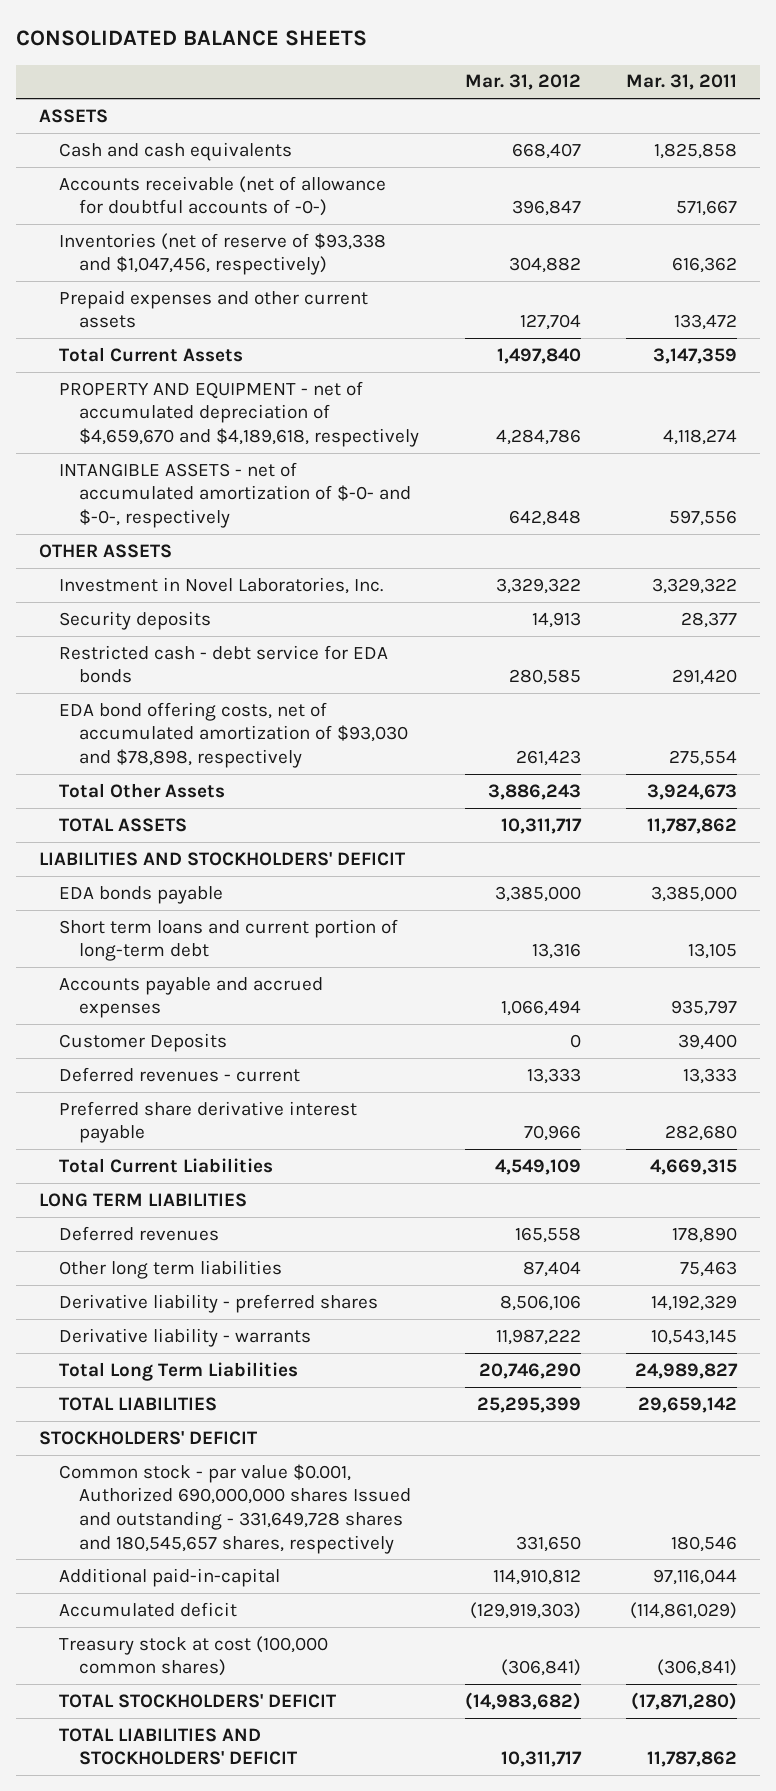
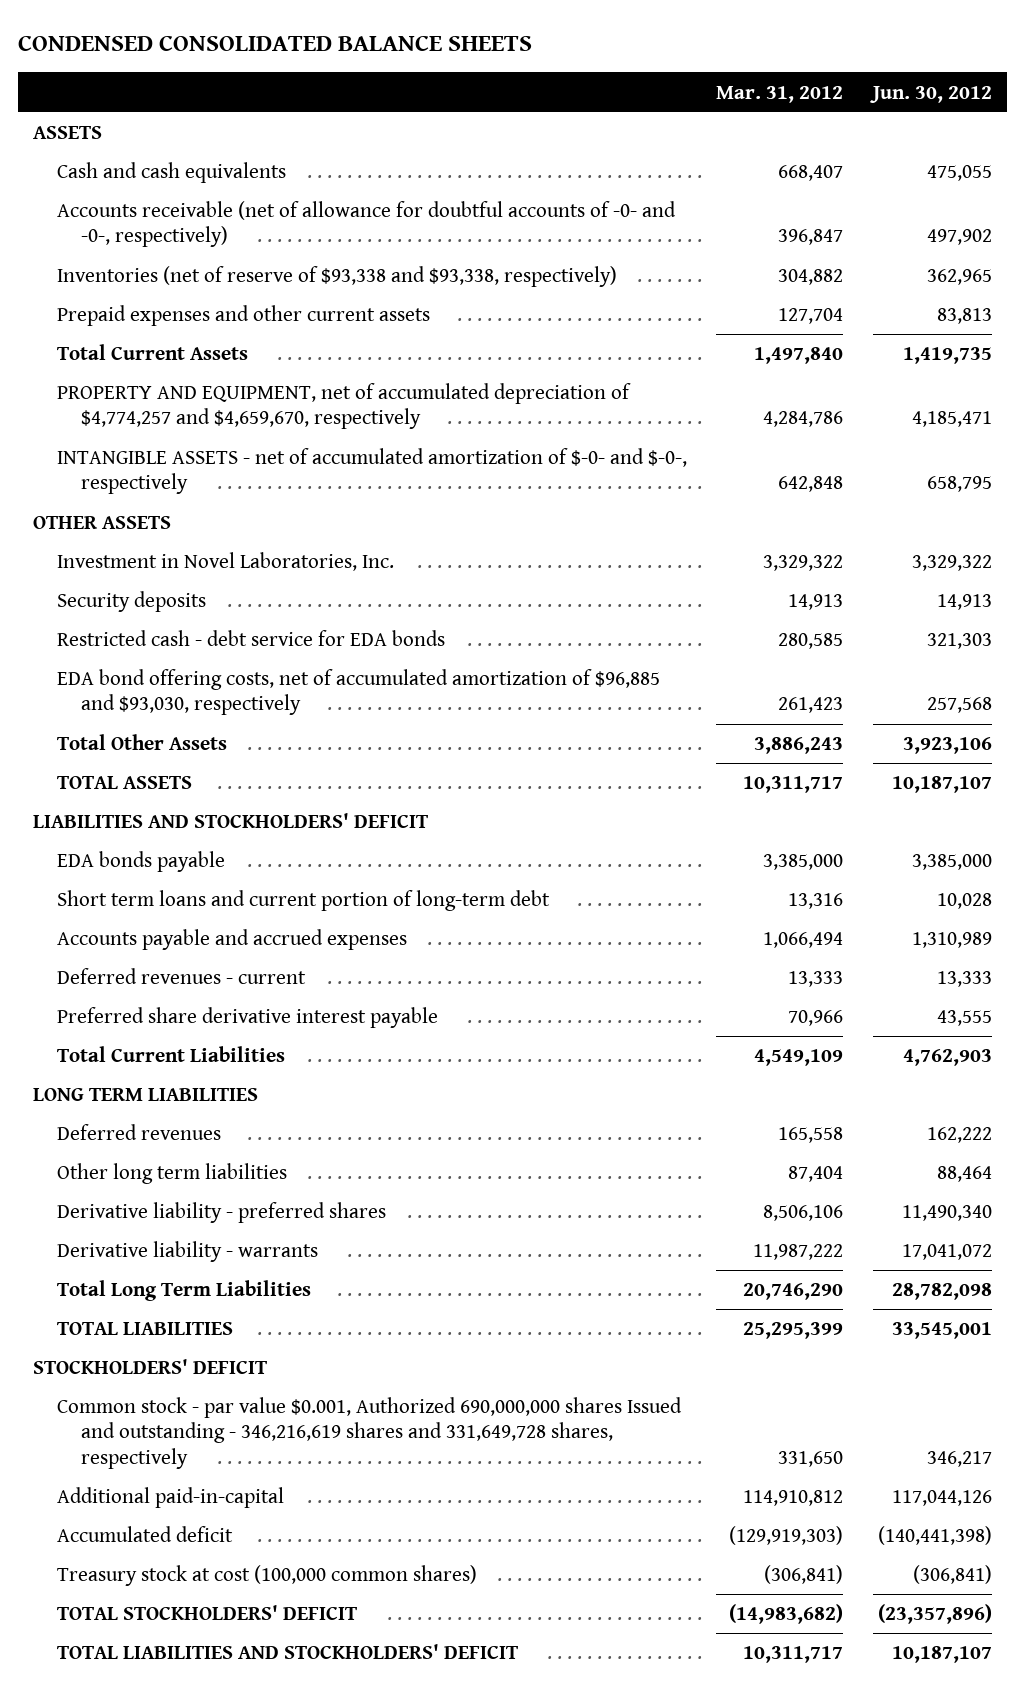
- CONSOLIDATED BALANCE SHEETS
+ CONDENSED CONSOLIDATED BALANCE SHEETS
- | Mar. 31, 2012 | Mar. 31, 2011
+ | Mar. 31, 2012 | Jun. 30, 2012
- Accounts receivable (net of allowance for doubtful accounts of -0-) | 396,847 | 571,667
- Inventories (net of reserve of $93,338 and $1,047,456, respectively) | 304,882 | 616,362
+ Accounts receivable (net of allowance for doubtful accounts of -0- and -0-, respectively) | 396,847 | 497,902
+ Inventories (net of reserve of $93,338 and $93,338, respectively) | 304,882 | 362,965
- PROPERTY AND EQUIPMENT - net of accumulated depreciation of $4,659,670 and $4,189,618, respectively | 4,284,786 | 4,118,274
+ PROPERTY AND EQUIPMENT, net of accumulated depreciation of $4,774,257 and $4,659,670, respectively | 4,284,786 | 4,185,471
- EDA bond offering costs, net of accumulated amortization of $93,030 and $78,898, respectively | 261,423 | 275,554
+ EDA bond offering costs, net of accumulated amortization of $96,885 and $93,030, respectively | 261,423 | 257,568
- Customer Deposits | 0 | 39,400
- Common stock - par value $0.001, Authorized 690,000,000 shares Issued and outstanding - 331,649,728 shares and 180,545,657 shares, respectively | 331,650 | 180,546
+ Common stock - par value $0.001, Authorized 690,000,000 shares Issued and outstanding - 346,216,619 shares and 331,649,728 shares, respectively | 331,650 | 346,217

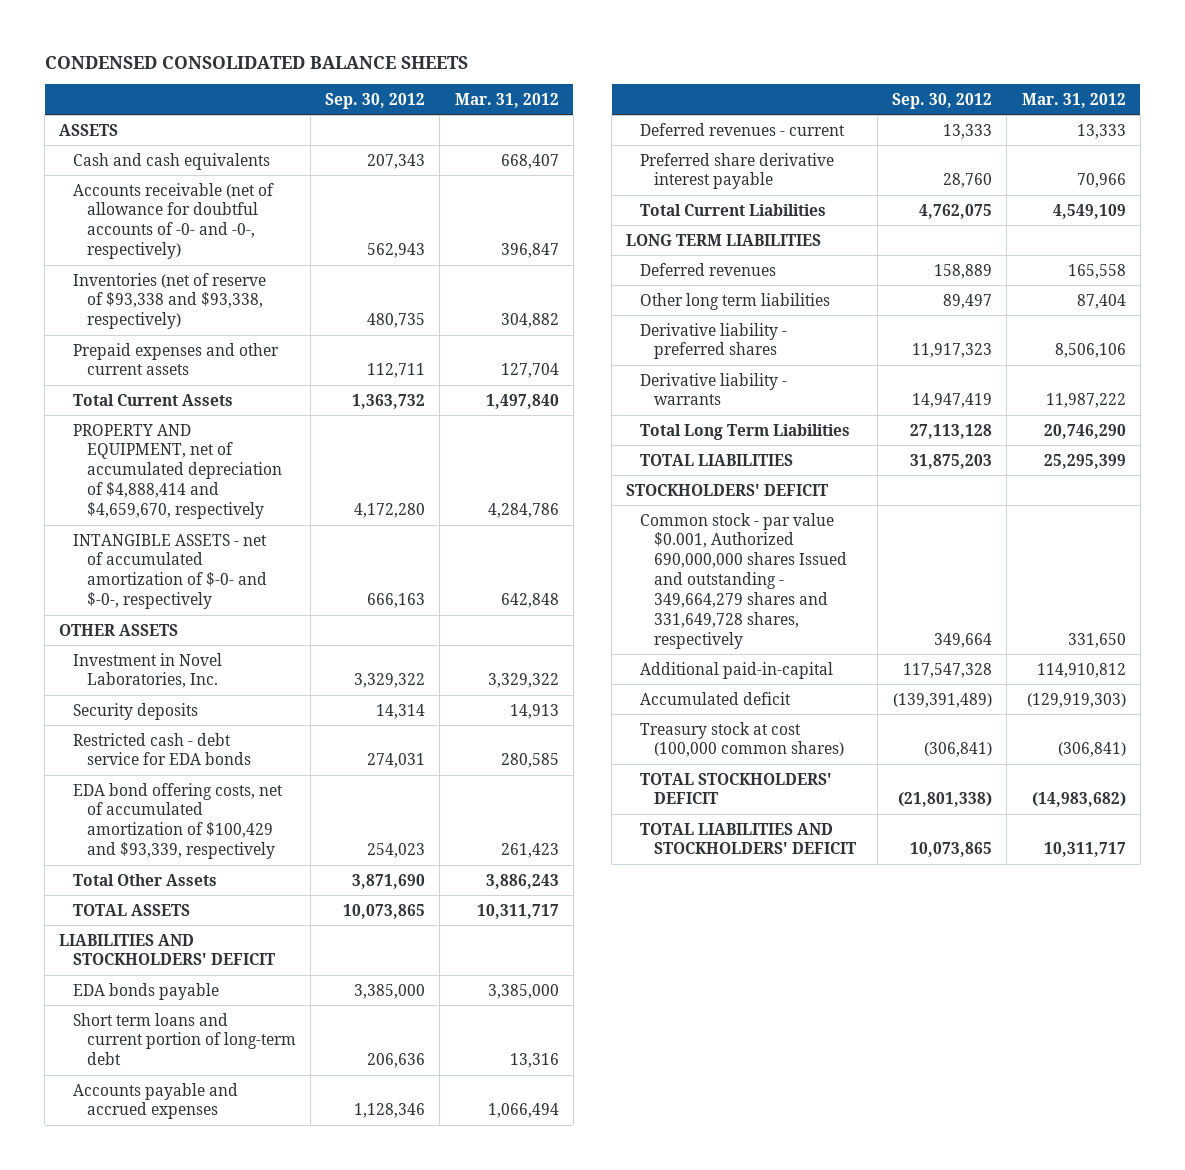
- | Mar. 31, 2012 | Jun. 30, 2012
+ | Sep. 30, 2012 | Mar. 31, 2012
- PROPERTY AND EQUIPMENT, net of accumulated depreciation of $4,774,257 and $4,659,670, respectively | 4,284,786 | 4,185,471
+ PROPERTY AND EQUIPMENT, net of accumulated depreciation of $4,888,414 and $4,659,670, respectively | 4,172,280 | 4,284,786
- EDA bond offering costs, net of accumulated amortization of $96,885 and $93,030, respectively | 261,423 | 257,568
+ EDA bond offering costs, net of accumulated amortization of $100,429 and $93,339, respectively | 254,023 | 261,423
- Common stock - par value $0.001, Authorized 690,000,000 shares Issued and outstanding - 346,216,619 shares and 331,649,728 shares, respectively | 331,650 | 346,217
+ Common stock - par value $0.001, Authorized 690,000,000 shares Issued and outstanding - 349,664,279 shares and 331,649,728 shares, respectively | 349,664 | 331,650

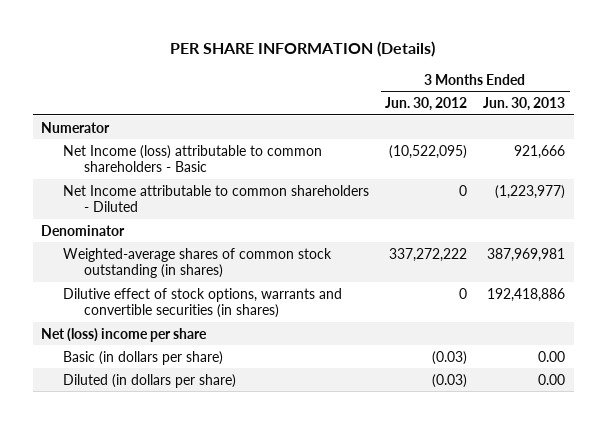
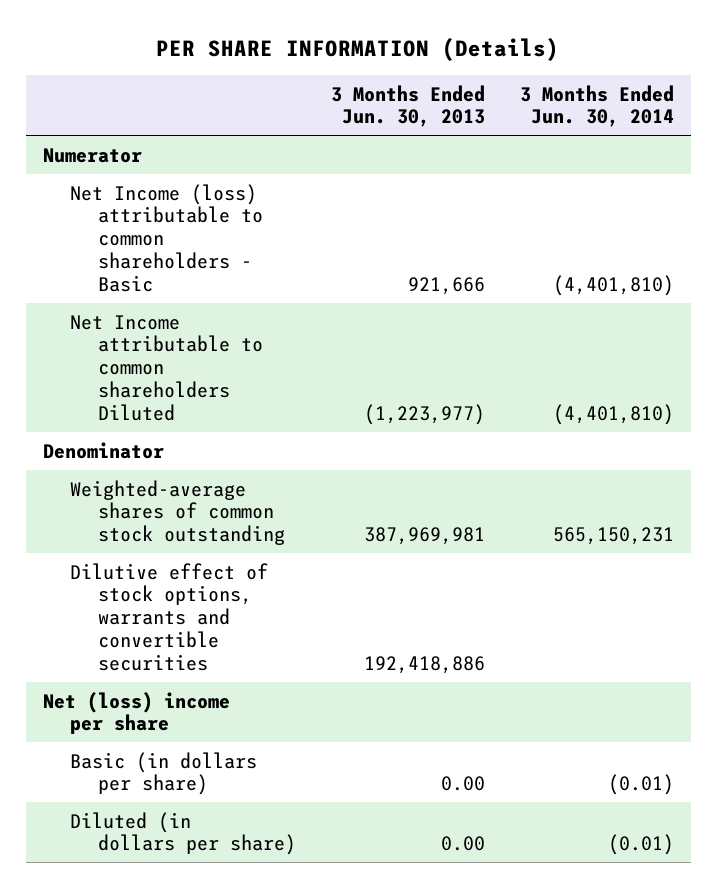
- | 3 Months Ended Jun. 30, 2012 | 3 Months Ended Jun. 30, 2013
+ | 3 Months Ended Jun. 30, 2013 | 3 Months Ended Jun. 30, 2014
- Net Income attributable to common shareholders - Diluted | 0 | (1,223,977)
+ Net Income attributable to common shareholders Diluted | (1,223,977) | (4,401,810)
- Weighted-average shares of common stock outstanding (in shares) | 337,272,222 | 387,969,981
- Dilutive effect of stock options, warrants and convertible securities (in shares) | 0 | 192,418,886
+ Weighted-average shares of common stock outstanding | 387,969,981 | 565,150,231
+ Dilutive effect of stock options, warrants and convertible securities | 192,418,886 |

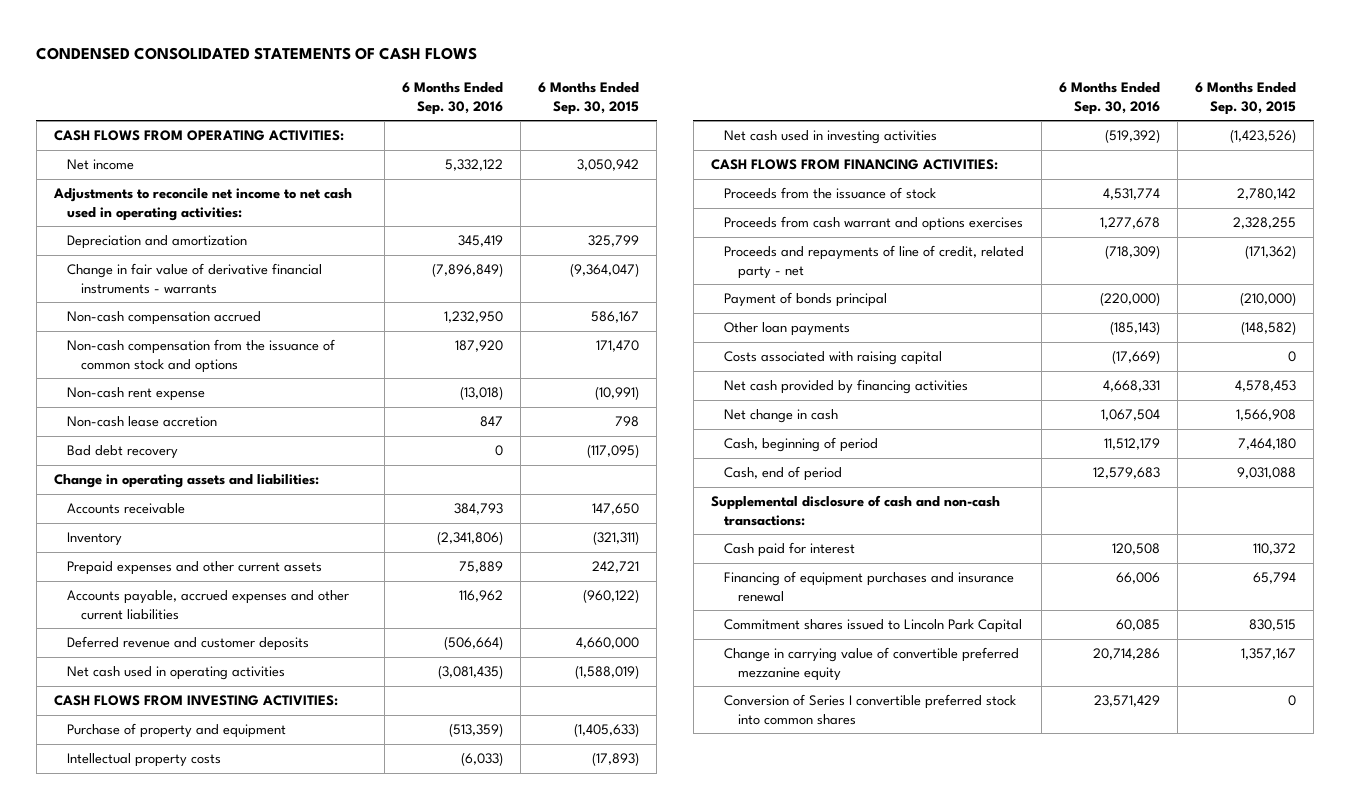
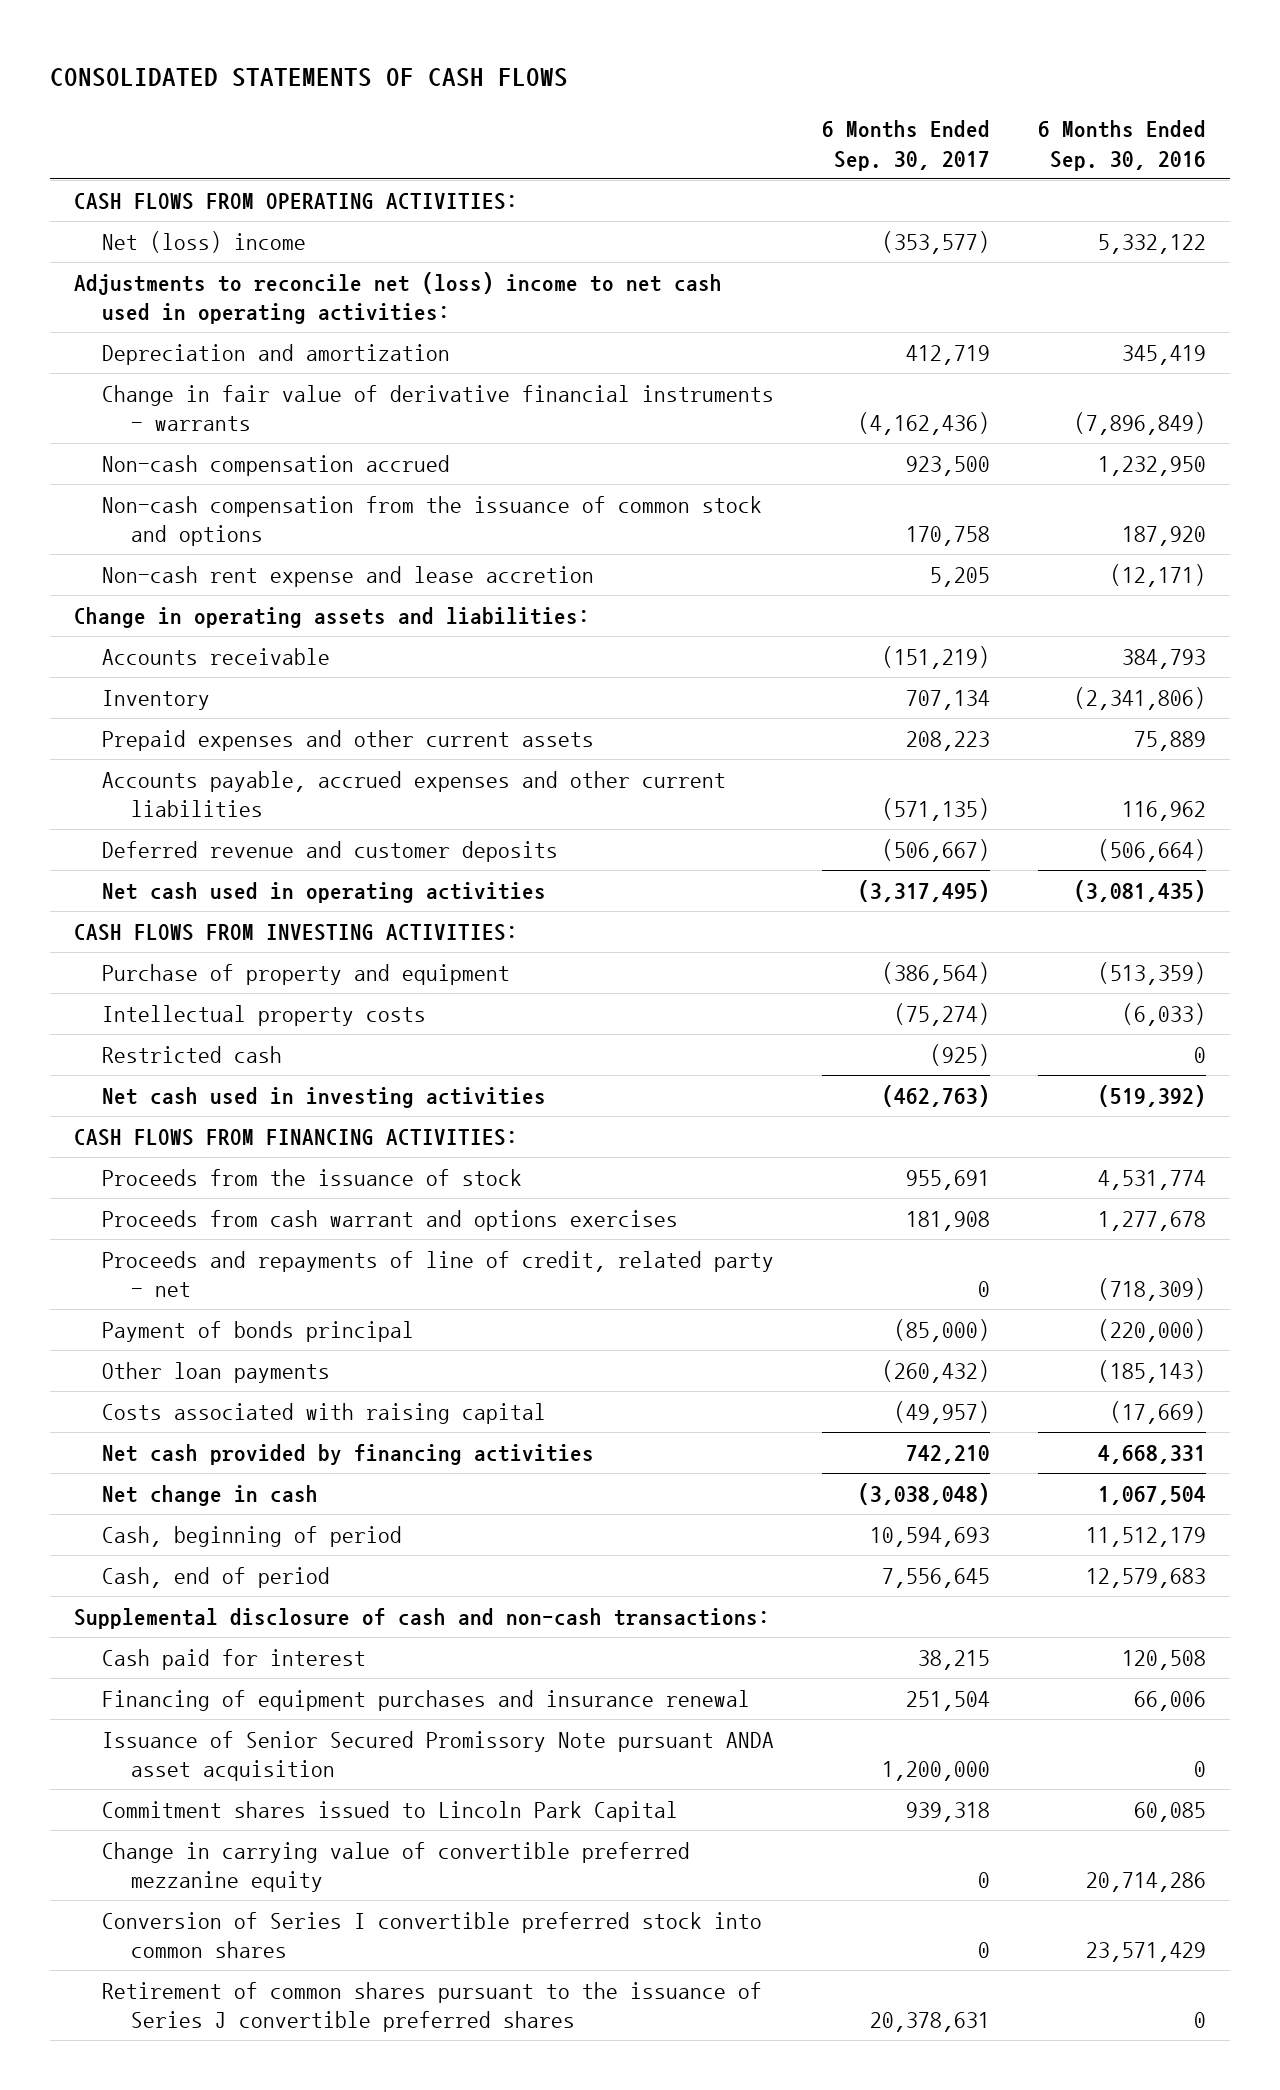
- CONDENSED CONSOLIDATED STATEMENTS OF CASH FLOWS
+ CONSOLIDATED STATEMENTS OF CASH FLOWS
- | 6 Months Ended Sep. 30, 2016 | 6 Months Ended Sep. 30, 2015
+ | 6 Months Ended Sep. 30, 2017 | 6 Months Ended Sep. 30, 2016
- Net income | 5,332,122 | 3,050,942
- Adjustments to reconcile net income to net cash used in operating activities:
+ Net (loss) income | (353,577) | 5,332,122
+ Adjustments to reconcile net (loss) income to net cash used in operating activities:
- Non-cash rent expense | (13,018) | (10,991)
- Non-cash lease accretion | 847 | 798
- Bad debt recovery | 0 | (117,095)
+ Non-cash rent expense and lease accretion | 5,205 | (12,171)
+ Restricted cash | (925) | 0
+ Issuance of Senior Secured Promissory Note pursuant ANDA asset acquisition | 1,200,000 | 0
+ Retirement of common shares pursuant to the issuance of Series J convertible preferred shares | 20,378,631 | 0

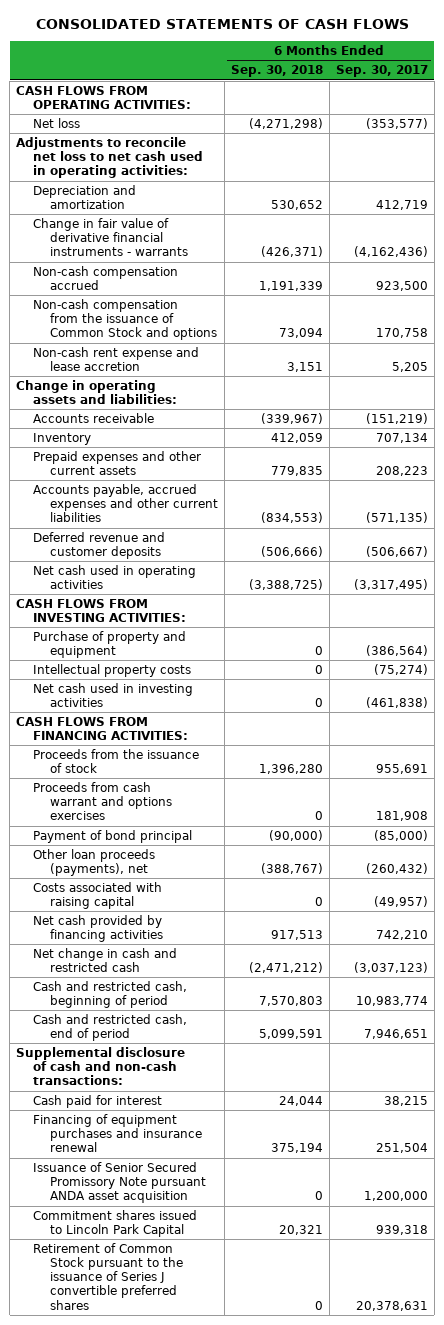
- | 6 Months Ended Sep. 30, 2017 | 6 Months Ended Sep. 30, 2016
+ | 6 Months Ended Sep. 30, 2018 | 6 Months Ended Sep. 30, 2017
- Net (loss) income | (353,577) | 5,332,122
- Adjustments to reconcile net (loss) income to net cash used in operating activities:
+ Net loss | (4,271,298) | (353,577)
+ Adjustments to reconcile net loss to net cash used in operating activities:
- Non-cash compensation from the issuance of common stock and options | 170,758 | 187,920
+ Non-cash compensation from the issuance of Common Stock and options | 73,094 | 170,758
- Restricted cash | (925) | 0
- Net cash used in investing activities | (462,763) | (519,392)
+ Net cash used in investing activities | 0 | (461,838)
- Proceeds and repayments of line of credit, related party - net | 0 | (718,309)
- Payment of bonds principal | (85,000) | (220,000)
- Other loan payments | (260,432) | (185,143)
+ Payment of bond principal | (90,000) | (85,000)
+ Other loan proceeds (payments), net | (388,767) | (260,432)
- Net change in cash | (3,038,048) | 1,067,504
- Cash, beginning of period | 10,594,693 | 11,512,179
- Cash, end of period | 7,556,645 | 12,579,683
+ Net change in cash and restricted cash | (2,471,212) | (3,037,123)
+ Cash and restricted cash, beginning of period | 7,570,803 | 10,983,774
+ Cash and restricted cash, end of period | 5,099,591 | 7,946,651
- Change in carrying value of convertible preferred mezzanine equity | 0 | 20,714,286
- Conversion of Series I convertible preferred stock into common shares | 0 | 23,571,429
- Retirement of common shares pursuant to the issuance of Series J convertible preferred shares | 20,378,631 | 0
+ Retirement of Common Stock pursuant to the issuance of Series J convertible preferred shares | 0 | 20,378,631

